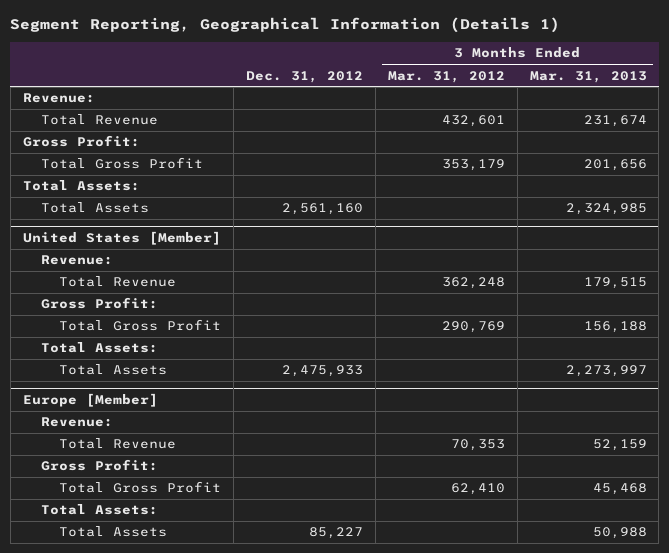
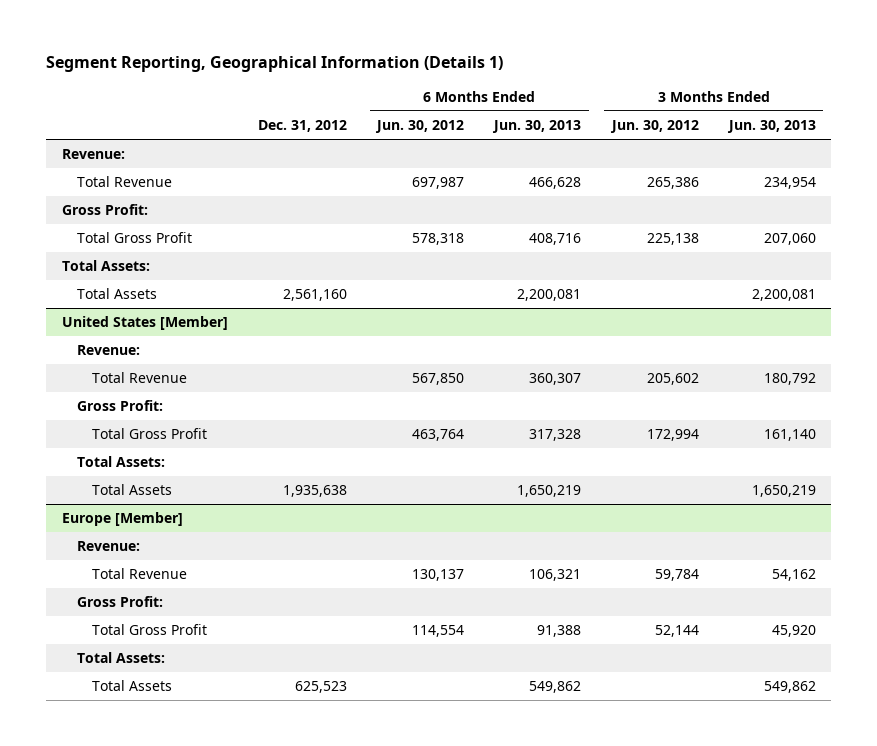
- | Dec. 31, 2012 | 3 Months Ended Mar. 31, 2012 | 3 Months Ended Mar. 31, 2013
+ | Dec. 31, 2012 | 6 Months Ended Jun. 30, 2012 | 6 Months Ended Jun. 30, 2013 | 3 Months Ended Jun. 30, 2012 | 3 Months Ended Jun. 30, 2013
@ United States [Member]
- Total Assets | 2,475,933 | | 2,273,997
+ Total Assets | 1,935,638 | | 1,650,219 | | 1,650,219
@ Europe [Member]
- Total Assets | 85,227 | | 50,988
+ Total Assets | 625,523 | | 549,862 | | 549,862

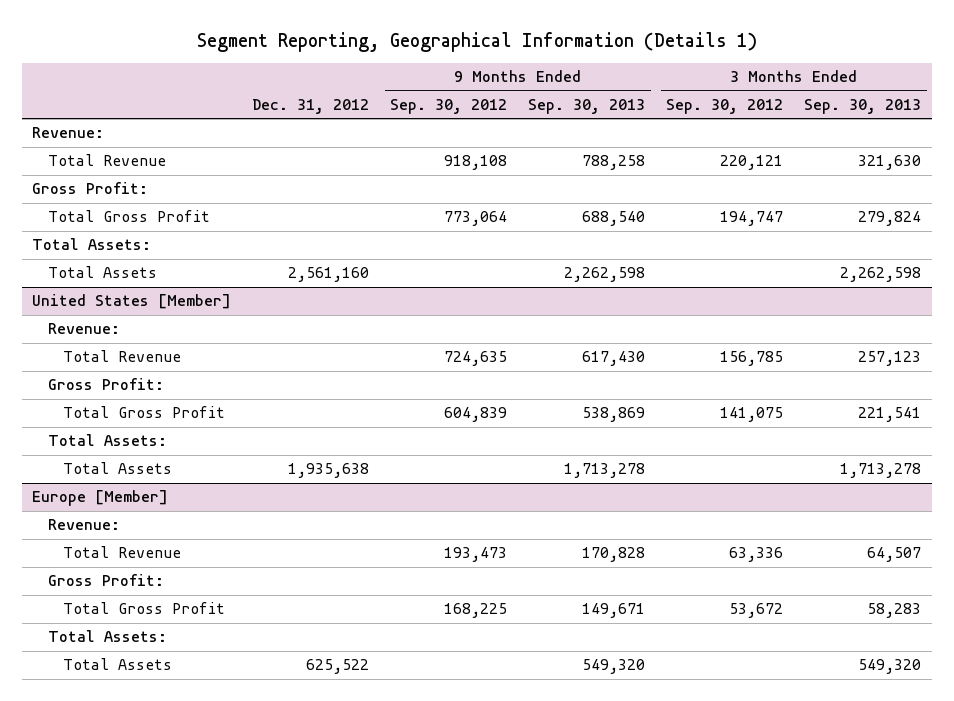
- | Dec. 31, 2012 | 6 Months Ended Jun. 30, 2012 | 6 Months Ended Jun. 30, 2013 | 3 Months Ended Jun. 30, 2012 | 3 Months Ended Jun. 30, 2013
+ | Dec. 31, 2012 | 9 Months Ended Sep. 30, 2012 | 9 Months Ended Sep. 30, 2013 | 3 Months Ended Sep. 30, 2012 | 3 Months Ended Sep. 30, 2013
@ Europe [Member]
- Total Assets | 625,523 | | 549,862 | | 549,862
+ Total Assets | 625,522 | | 549,320 | | 549,320

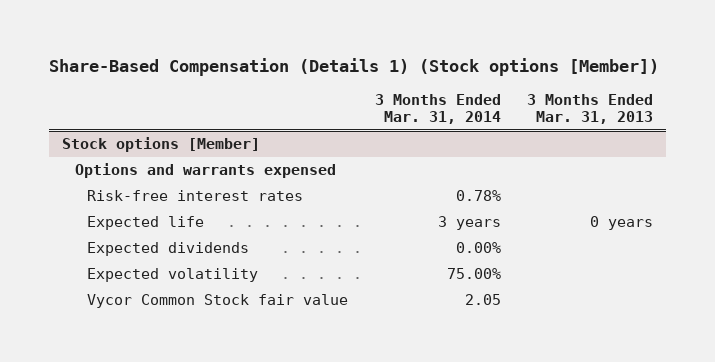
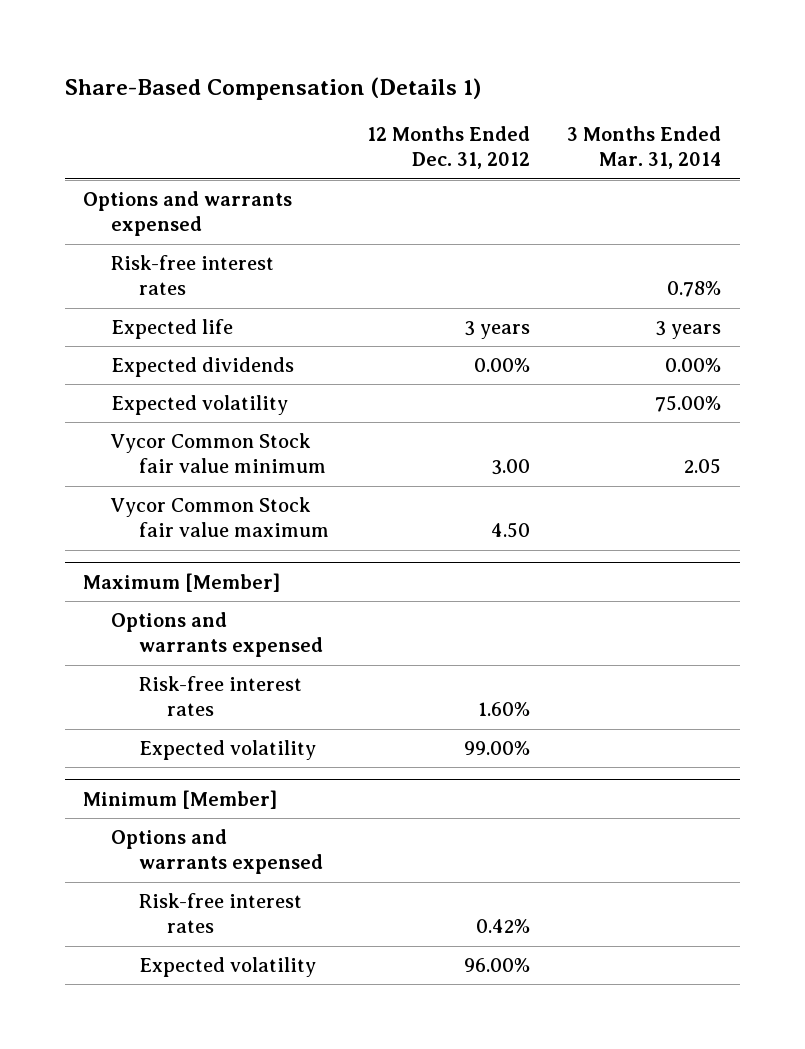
- Share-Based Compensation (Details 1) (Stock options [Member])
+ Share-Based Compensation (Details 1)
- | 3 Months Ended Mar. 31, 2014 | 3 Months Ended Mar. 31, 2013
+ | 12 Months Ended Dec. 31, 2012 | 3 Months Ended Mar. 31, 2014
- Stock options [Member]
- Vycor Common Stock fair value | 2.05 |
+ Vycor Common Stock fair value minimum | 3.00 | 2.05
+ Vycor Common Stock fair value maximum | 4.50 |
+ Maximum [Member]
+ Options and warrants expensed
+ Risk-free interest rates | 1.60% |
+ Expected volatility | 99.00% |
+ Minimum [Member]
+ Options and warrants expensed
+ Risk-free interest rates | 0.42% |
+ Expected volatility | 96.00% |

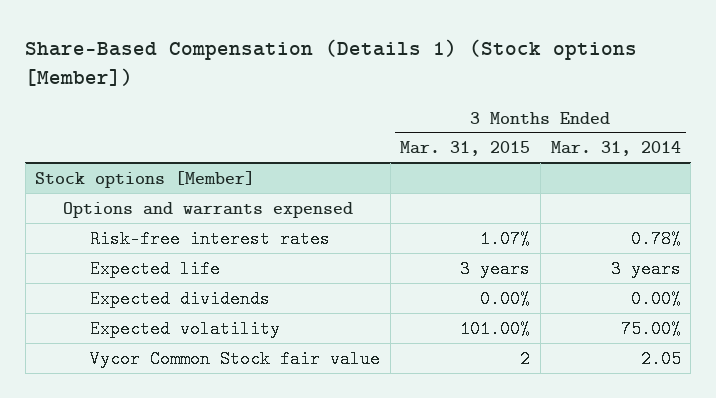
- Share-Based Compensation (Details 1)
+ Share-Based Compensation (Details 1) (Stock options [Member])
- | 12 Months Ended Dec. 31, 2012 | 3 Months Ended Mar. 31, 2014
+ | 3 Months Ended Mar. 31, 2015 | 3 Months Ended Mar. 31, 2014
+ Stock options [Member]
- Vycor Common Stock fair value minimum | 3.00 | 2.05
- Vycor Common Stock fair value maximum | 4.50 |
- Maximum [Member]
- Options and warrants expensed
- Risk-free interest rates | 1.60% |
- Expected volatility | 99.00% |
- Minimum [Member]
- Options and warrants expensed
- Risk-free interest rates | 0.42% |
- Expected volatility | 96.00% |
+ Vycor Common Stock fair value | 2 | 2.05

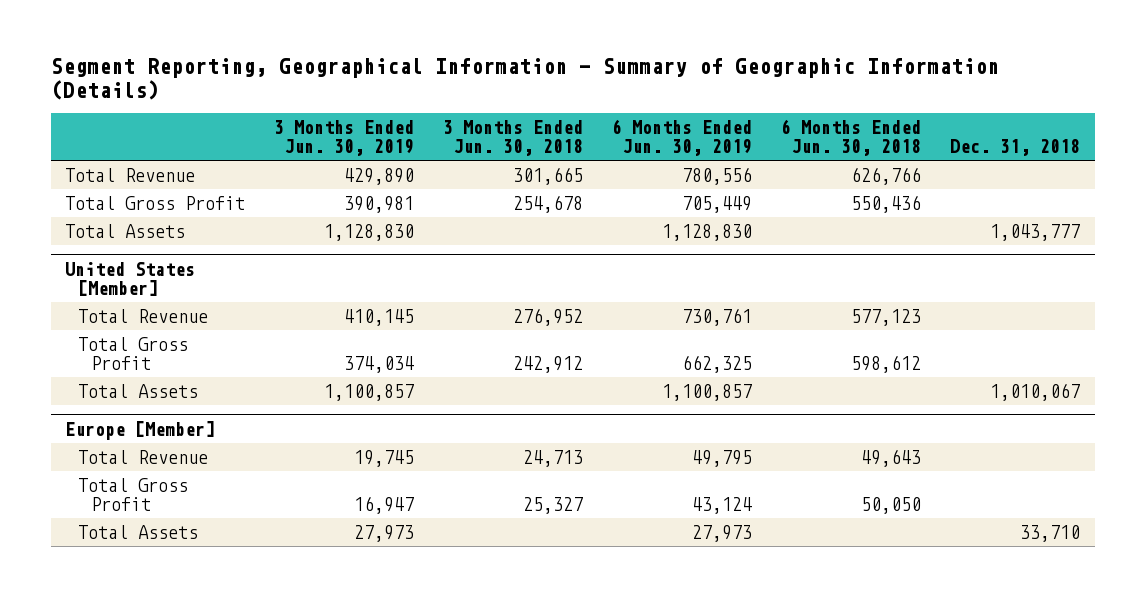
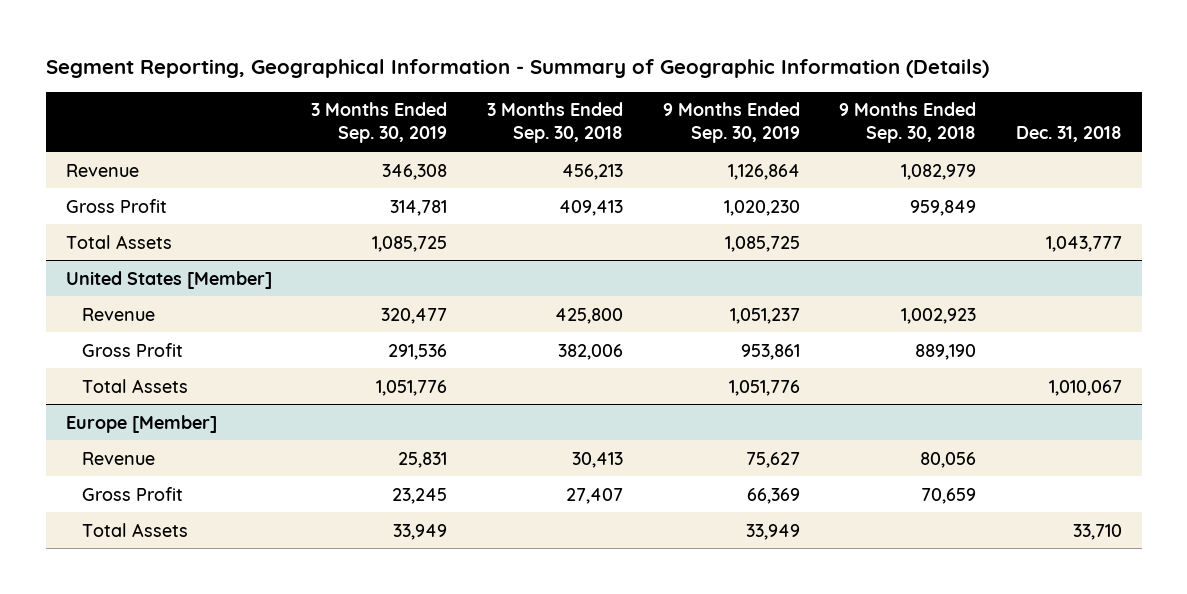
- | 3 Months Ended Jun. 30, 2019 | 3 Months Ended Jun. 30, 2018 | 6 Months Ended Jun. 30, 2019 | 6 Months Ended Jun. 30, 2018 | Dec. 31, 2018
+ | 3 Months Ended Sep. 30, 2019 | 3 Months Ended Sep. 30, 2018 | 9 Months Ended Sep. 30, 2019 | 9 Months Ended Sep. 30, 2018 | Dec. 31, 2018
- Total Revenue | 429,890 | 301,665 | 780,556 | 626,766 |
- Total Gross Profit | 390,981 | 254,678 | 705,449 | 550,436 |
+ Revenue | 346,308 | 456,213 | 1,126,864 | 1,082,979 |
+ Gross Profit | 314,781 | 409,413 | 1,020,230 | 959,849 |
@ United States [Member]
- Total Revenue | 410,145 | 276,952 | 730,761 | 577,123 |
- Total Gross Profit | 374,034 | 242,912 | 662,325 | 598,612 |
+ Revenue | 320,477 | 425,800 | 1,051,237 | 1,002,923 |
+ Gross Profit | 291,536 | 382,006 | 953,861 | 889,190 |
@ Europe [Member]
- Total Revenue | 19,745 | 24,713 | 49,795 | 49,643 |
- Total Gross Profit | 16,947 | 25,327 | 43,124 | 50,050 |
+ Revenue | 25,831 | 30,413 | 75,627 | 80,056 |
+ Gross Profit | 23,245 | 27,407 | 66,369 | 70,659 |

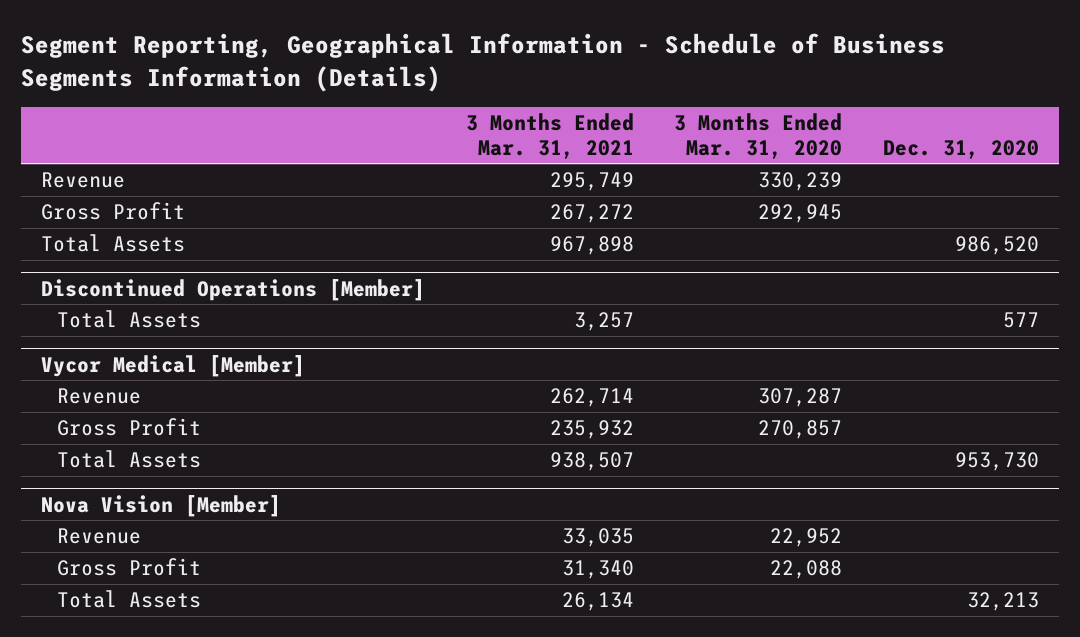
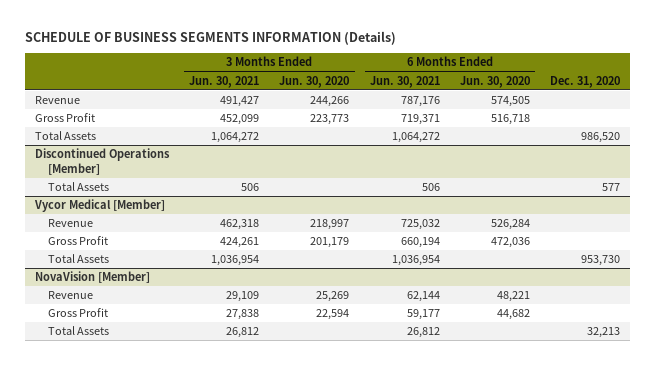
- Segment Reporting, Geographical Information - Schedule of Business Segments Information (Details)
+ SCHEDULE OF BUSINESS SEGMENTS INFORMATION (Details)
- | 3 Months Ended Mar. 31, 2021 | 3 Months Ended Mar. 31, 2020 | Dec. 31, 2020
+ | 3 Months Ended Jun. 30, 2021 | 3 Months Ended Jun. 30, 2020 | 6 Months Ended Jun. 30, 2021 | 6 Months Ended Jun. 30, 2020 | Dec. 31, 2020
- Nova Vision [Member]
+ NovaVision [Member]

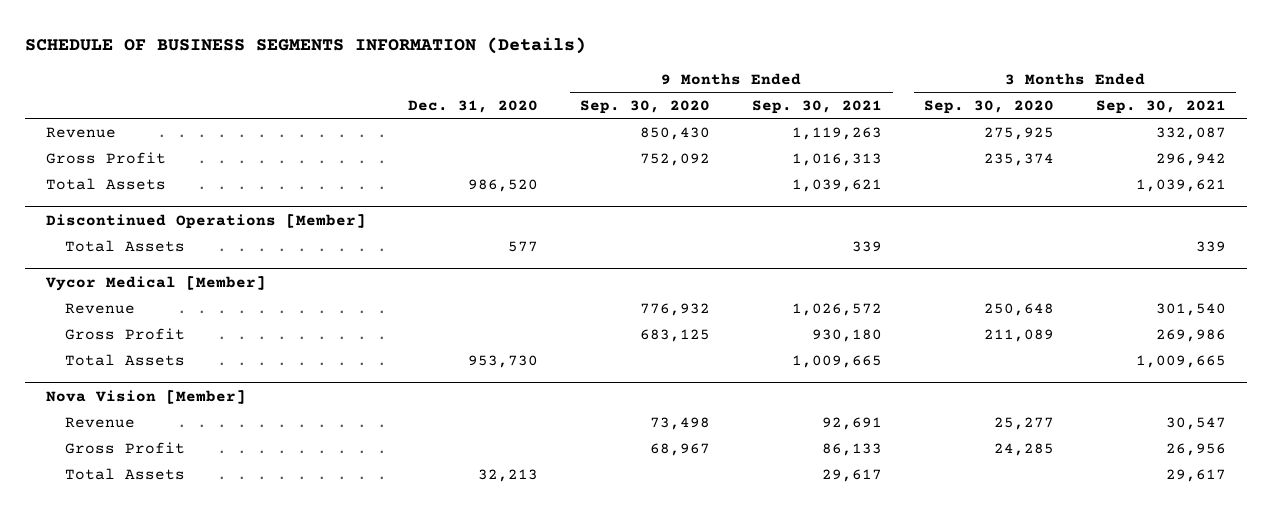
- | 3 Months Ended Jun. 30, 2021 | 3 Months Ended Jun. 30, 2020 | 6 Months Ended Jun. 30, 2021 | 6 Months Ended Jun. 30, 2020 | Dec. 31, 2020
+ | Dec. 31, 2020 | 9 Months Ended Sep. 30, 2020 | 9 Months Ended Sep. 30, 2021 | 3 Months Ended Sep. 30, 2020 | 3 Months Ended Sep. 30, 2021
- NovaVision [Member]
+ Nova Vision [Member]

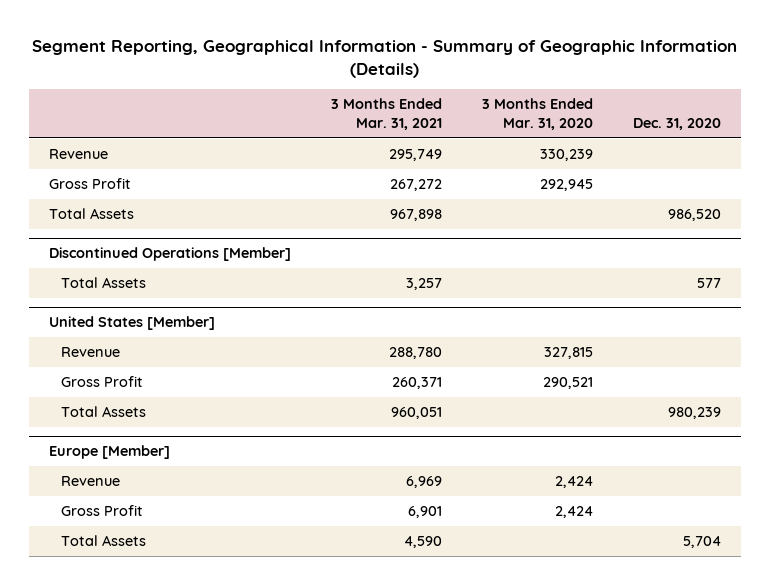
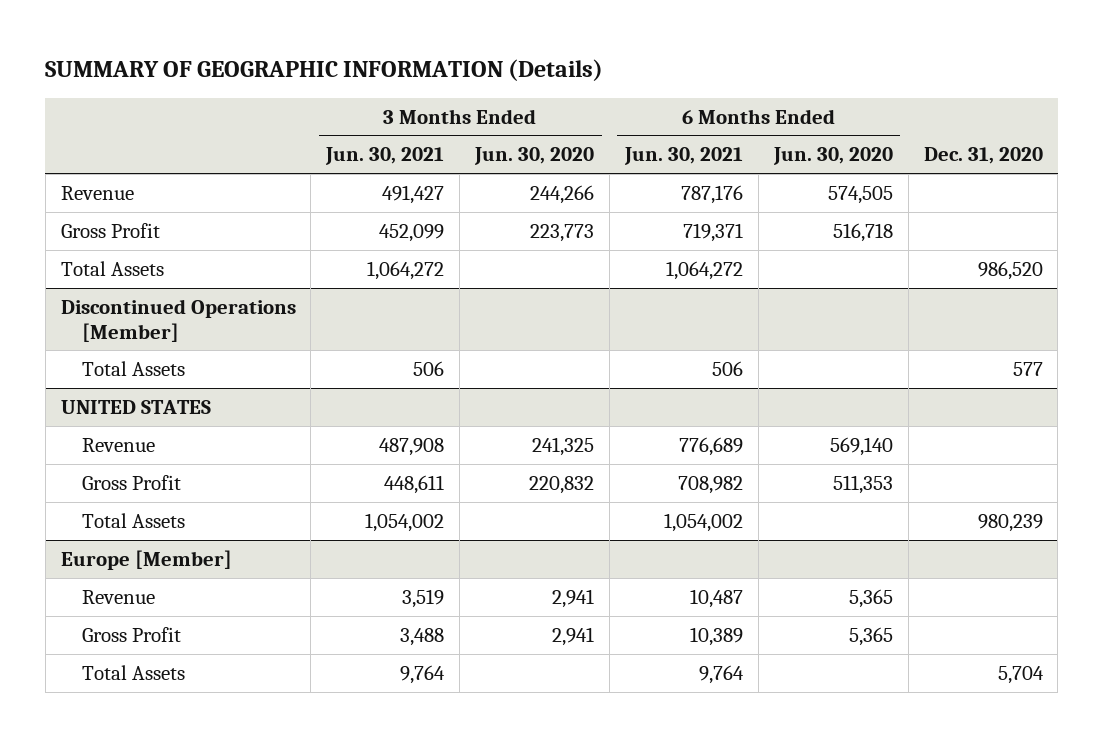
- Segment Reporting, Geographical Information - Summary of Geographic Information (Details)
+ SUMMARY OF GEOGRAPHIC INFORMATION (Details)
- | 3 Months Ended Mar. 31, 2021 | 3 Months Ended Mar. 31, 2020 | Dec. 31, 2020
+ | 3 Months Ended Jun. 30, 2021 | 3 Months Ended Jun. 30, 2020 | 6 Months Ended Jun. 30, 2021 | 6 Months Ended Jun. 30, 2020 | Dec. 31, 2020
- United States [Member]
+ UNITED STATES

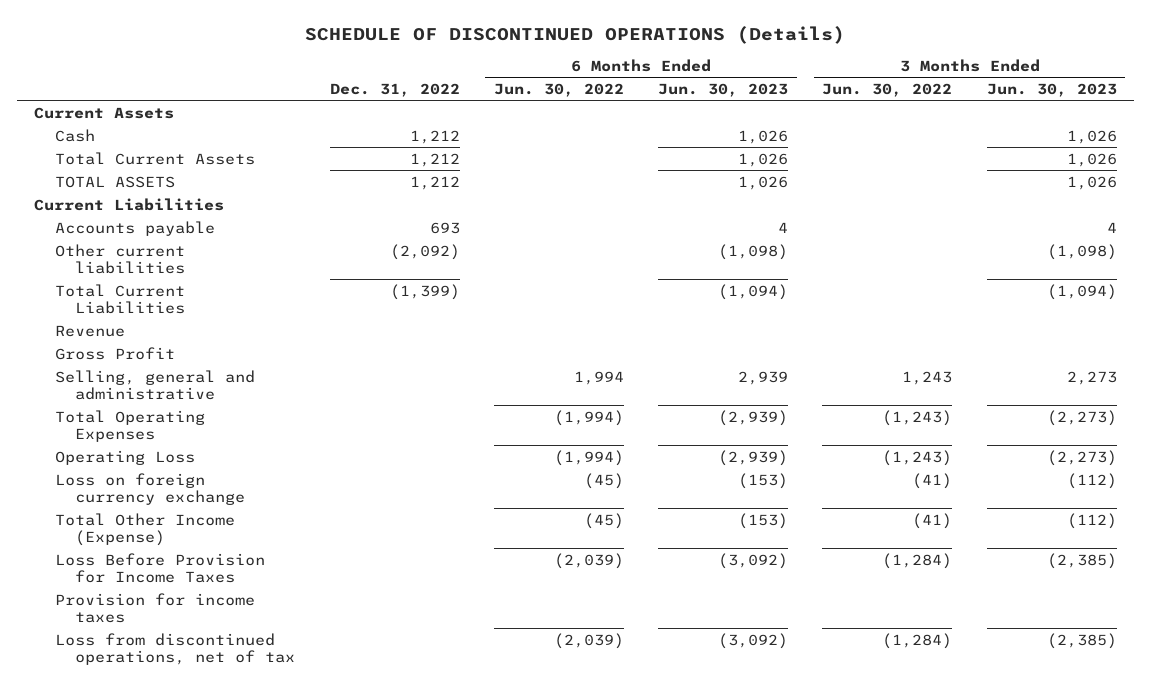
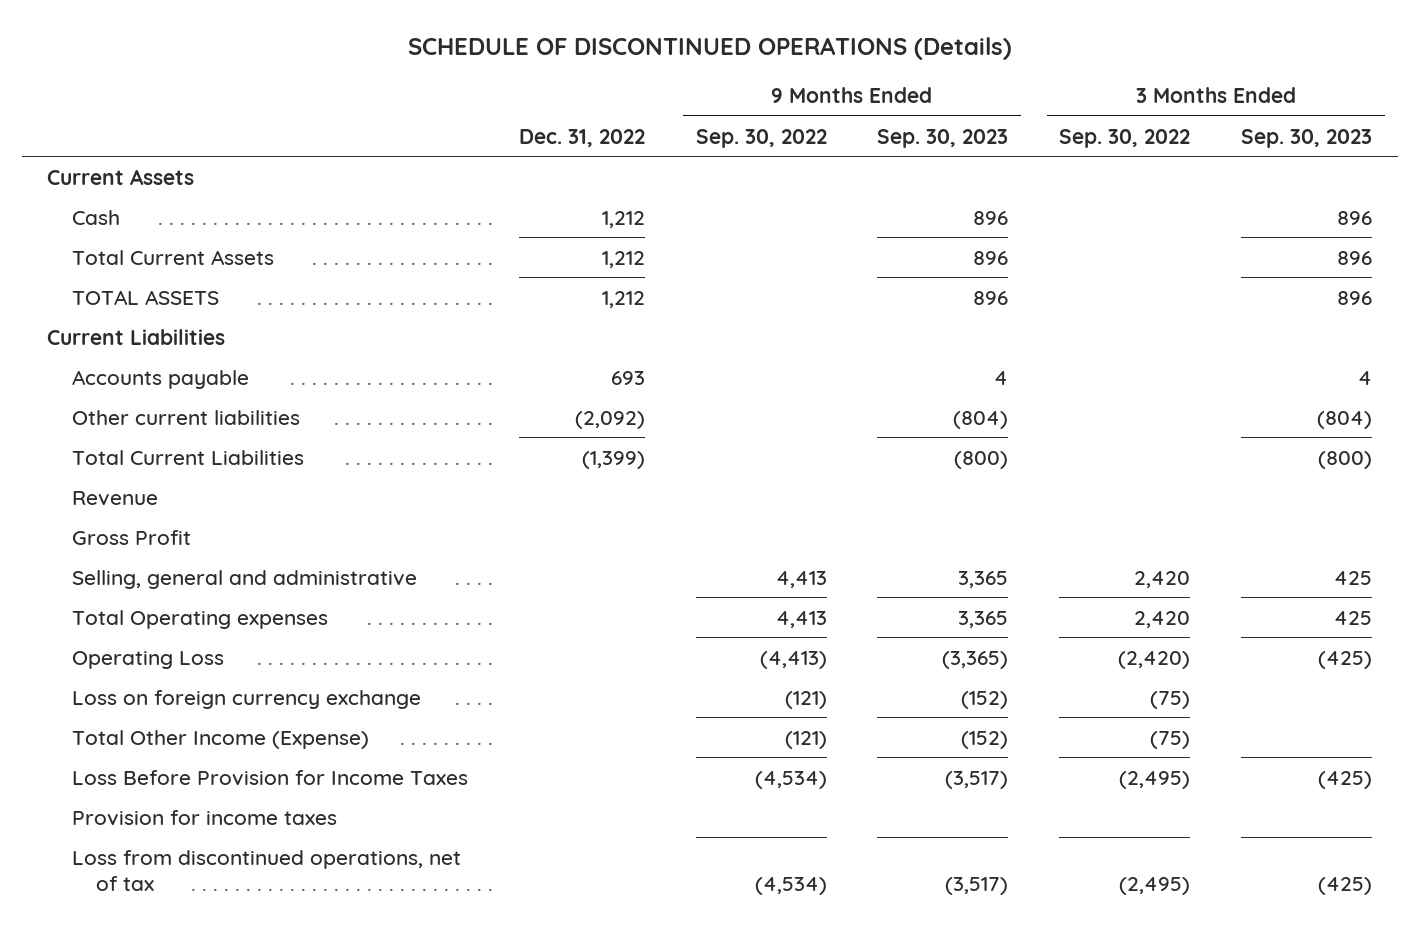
- | Dec. 31, 2022 | 6 Months Ended Jun. 30, 2022 | 6 Months Ended Jun. 30, 2023 | 3 Months Ended Jun. 30, 2022 | 3 Months Ended Jun. 30, 2023
+ | Dec. 31, 2022 | 9 Months Ended Sep. 30, 2022 | 9 Months Ended Sep. 30, 2023 | 3 Months Ended Sep. 30, 2022 | 3 Months Ended Sep. 30, 2023
- Total Operating Expenses | | (1,994) | (2,939) | (1,243) | (2,273)
+ Total Operating expenses | | 4,413 | 3,365 | 2,420 | 425

